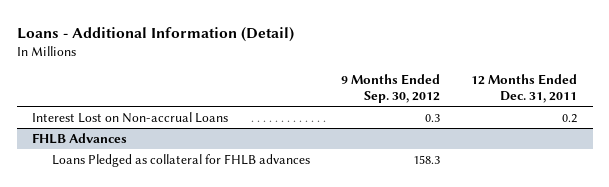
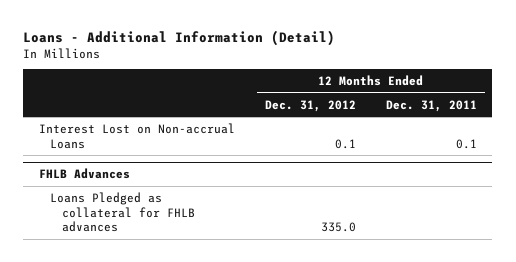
- | 9 Months Ended Sep. 30, 2012 | 12 Months Ended Dec. 31, 2011
+ | 12 Months Ended Dec. 31, 2012 | 12 Months Ended Dec. 31, 2011
- Interest Lost on Non-accrual Loans | 0.3 | 0.2
+ Interest Lost on Non-accrual Loans | 0.1 | 0.1

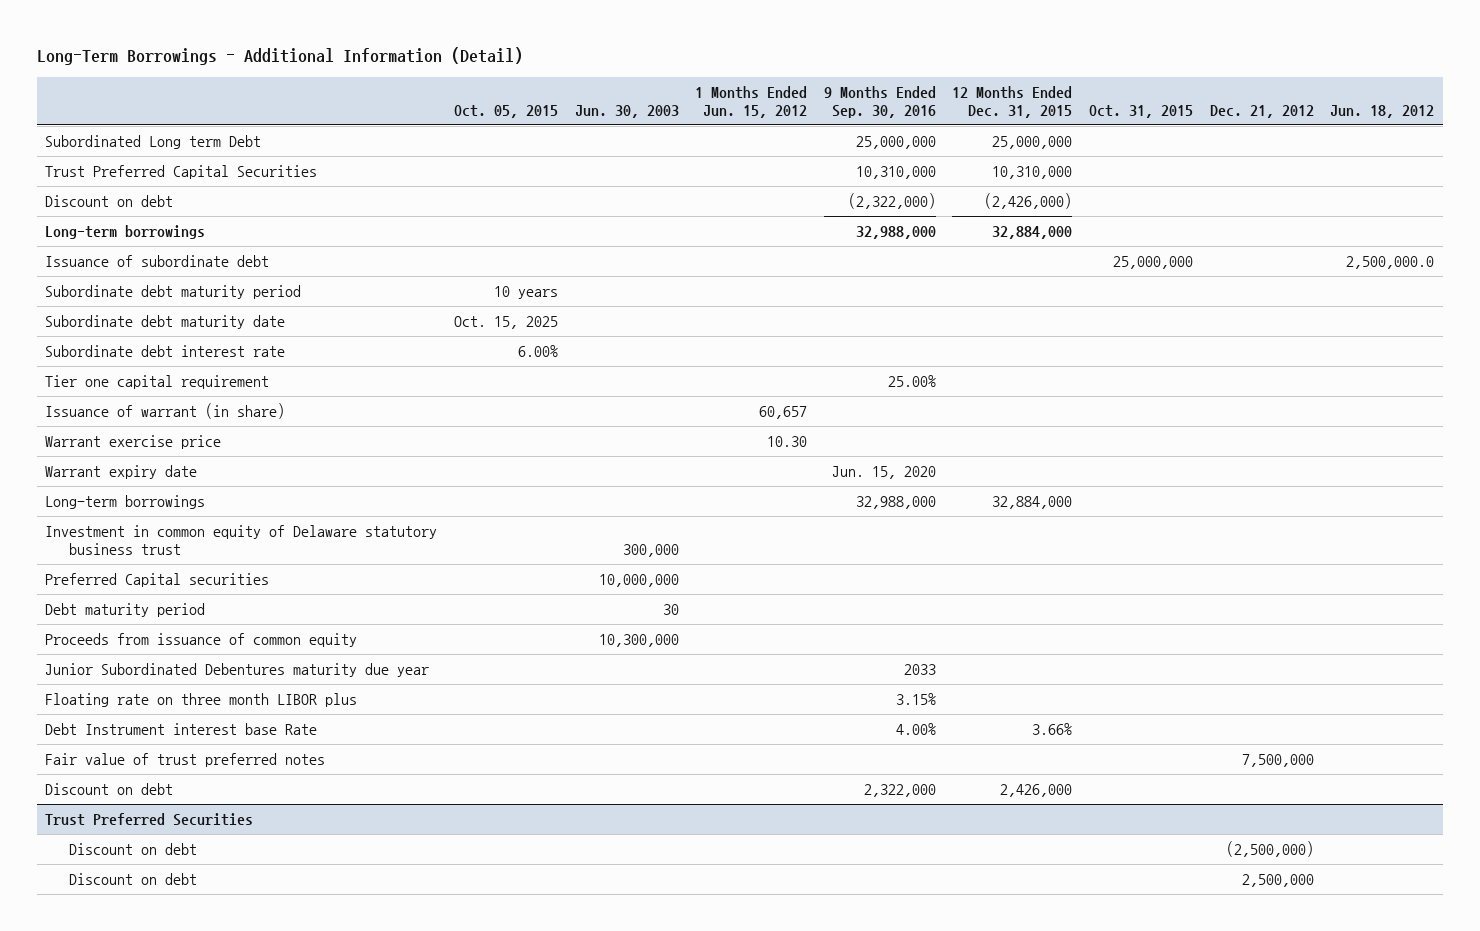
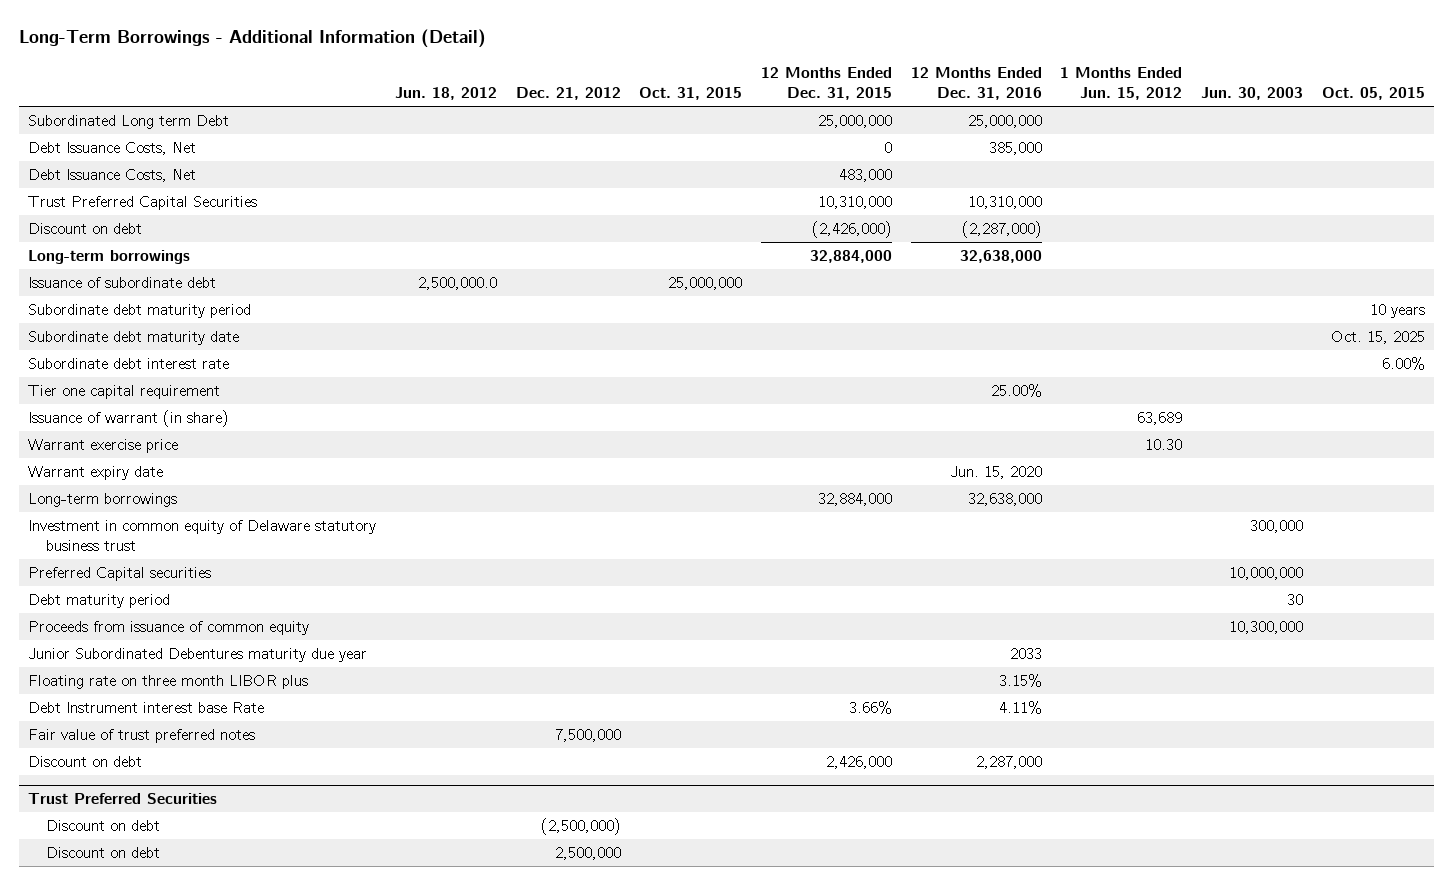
- | Oct. 05, 2015 | Jun. 30, 2003 | 1 Months Ended Jun. 15, 2012 | 9 Months Ended Sep. 30, 2016 | 12 Months Ended Dec. 31, 2015 | Oct. 31, 2015 | Dec. 21, 2012 | Jun. 18, 2012
+ | Jun. 18, 2012 | Dec. 21, 2012 | Oct. 31, 2015 | 12 Months Ended Dec. 31, 2015 | 12 Months Ended Dec. 31, 2016 | 1 Months Ended Jun. 15, 2012 | Jun. 30, 2003 | Oct. 05, 2015
+ Debt Issuance Costs, Net | | | | 0 | 385,000 | | |
+ Debt Issuance Costs, Net | | | | 483,000 | | | |
- Issuance of warrant (in share) | | | 60,657 | | | | |
+ Issuance of warrant (in share) | | | | | | 63,689 | |

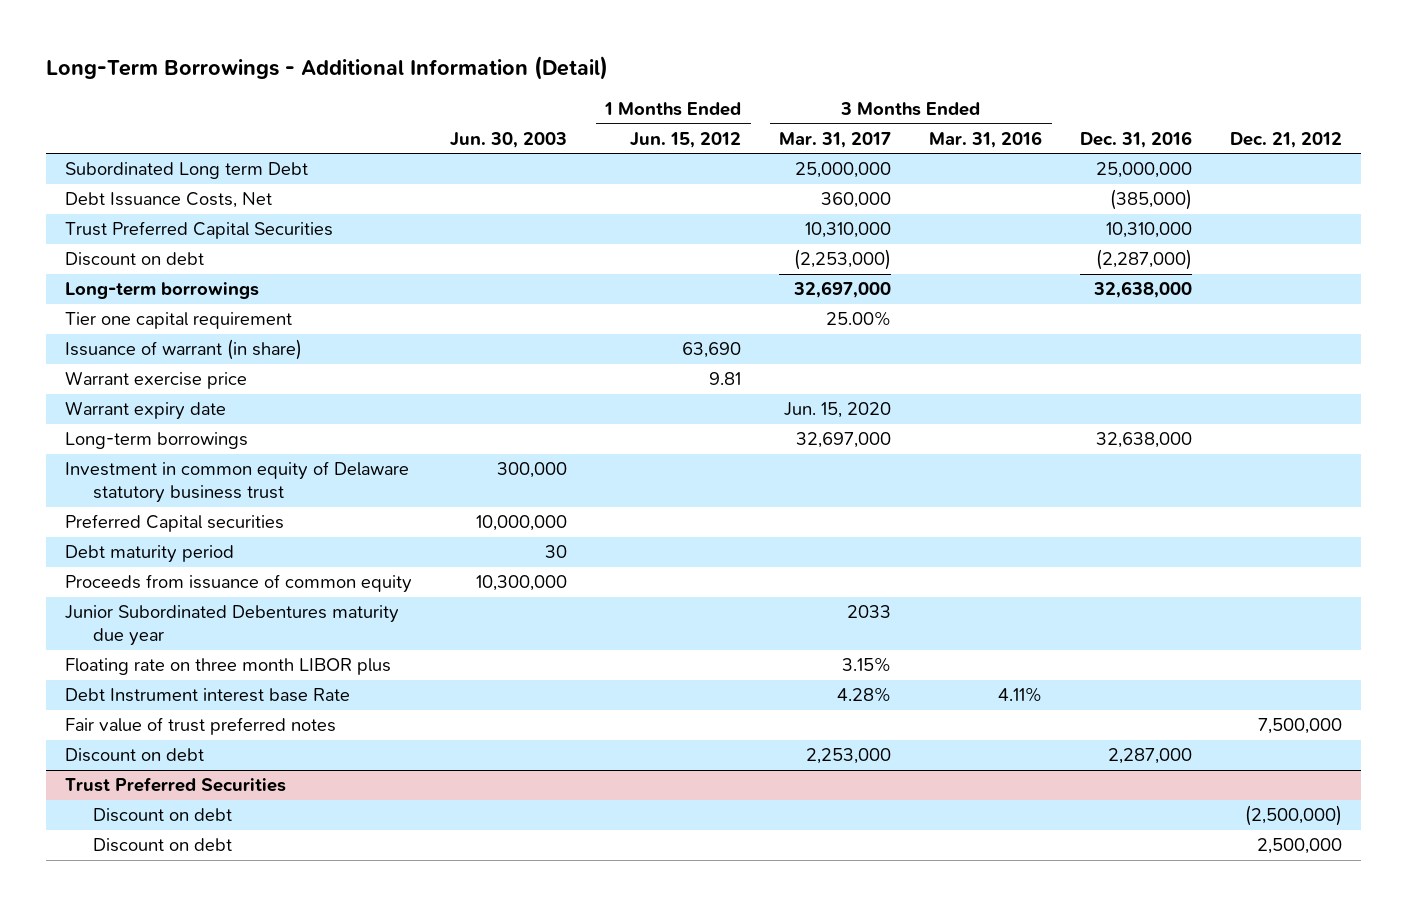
- | Jun. 18, 2012 | Dec. 21, 2012 | Oct. 31, 2015 | 12 Months Ended Dec. 31, 2015 | 12 Months Ended Dec. 31, 2016 | 1 Months Ended Jun. 15, 2012 | Jun. 30, 2003 | Oct. 05, 2015
+ | Jun. 30, 2003 | 1 Months Ended Jun. 15, 2012 | 3 Months Ended Mar. 31, 2017 | 3 Months Ended Mar. 31, 2016 | Dec. 31, 2016 | Dec. 21, 2012
- Debt Issuance Costs, Net | | | | 483,000 | | | |
- Issuance of subordinate debt | 2,500,000.0 | | 25,000,000 | | | | |
- Subordinate debt maturity period | | | | | | | | 10 years
- Subordinate debt maturity date | | | | | | | | Oct. 15, 2025
- Subordinate debt interest rate | | | | | | | | 6.00%
- Issuance of warrant (in share) | | | | | | 63,689 | |
- Warrant exercise price | | | | | | 10.30 | |
+ Issuance of warrant (in share) | | 63,690 | | | |
+ Warrant exercise price | | 9.81 | | | |

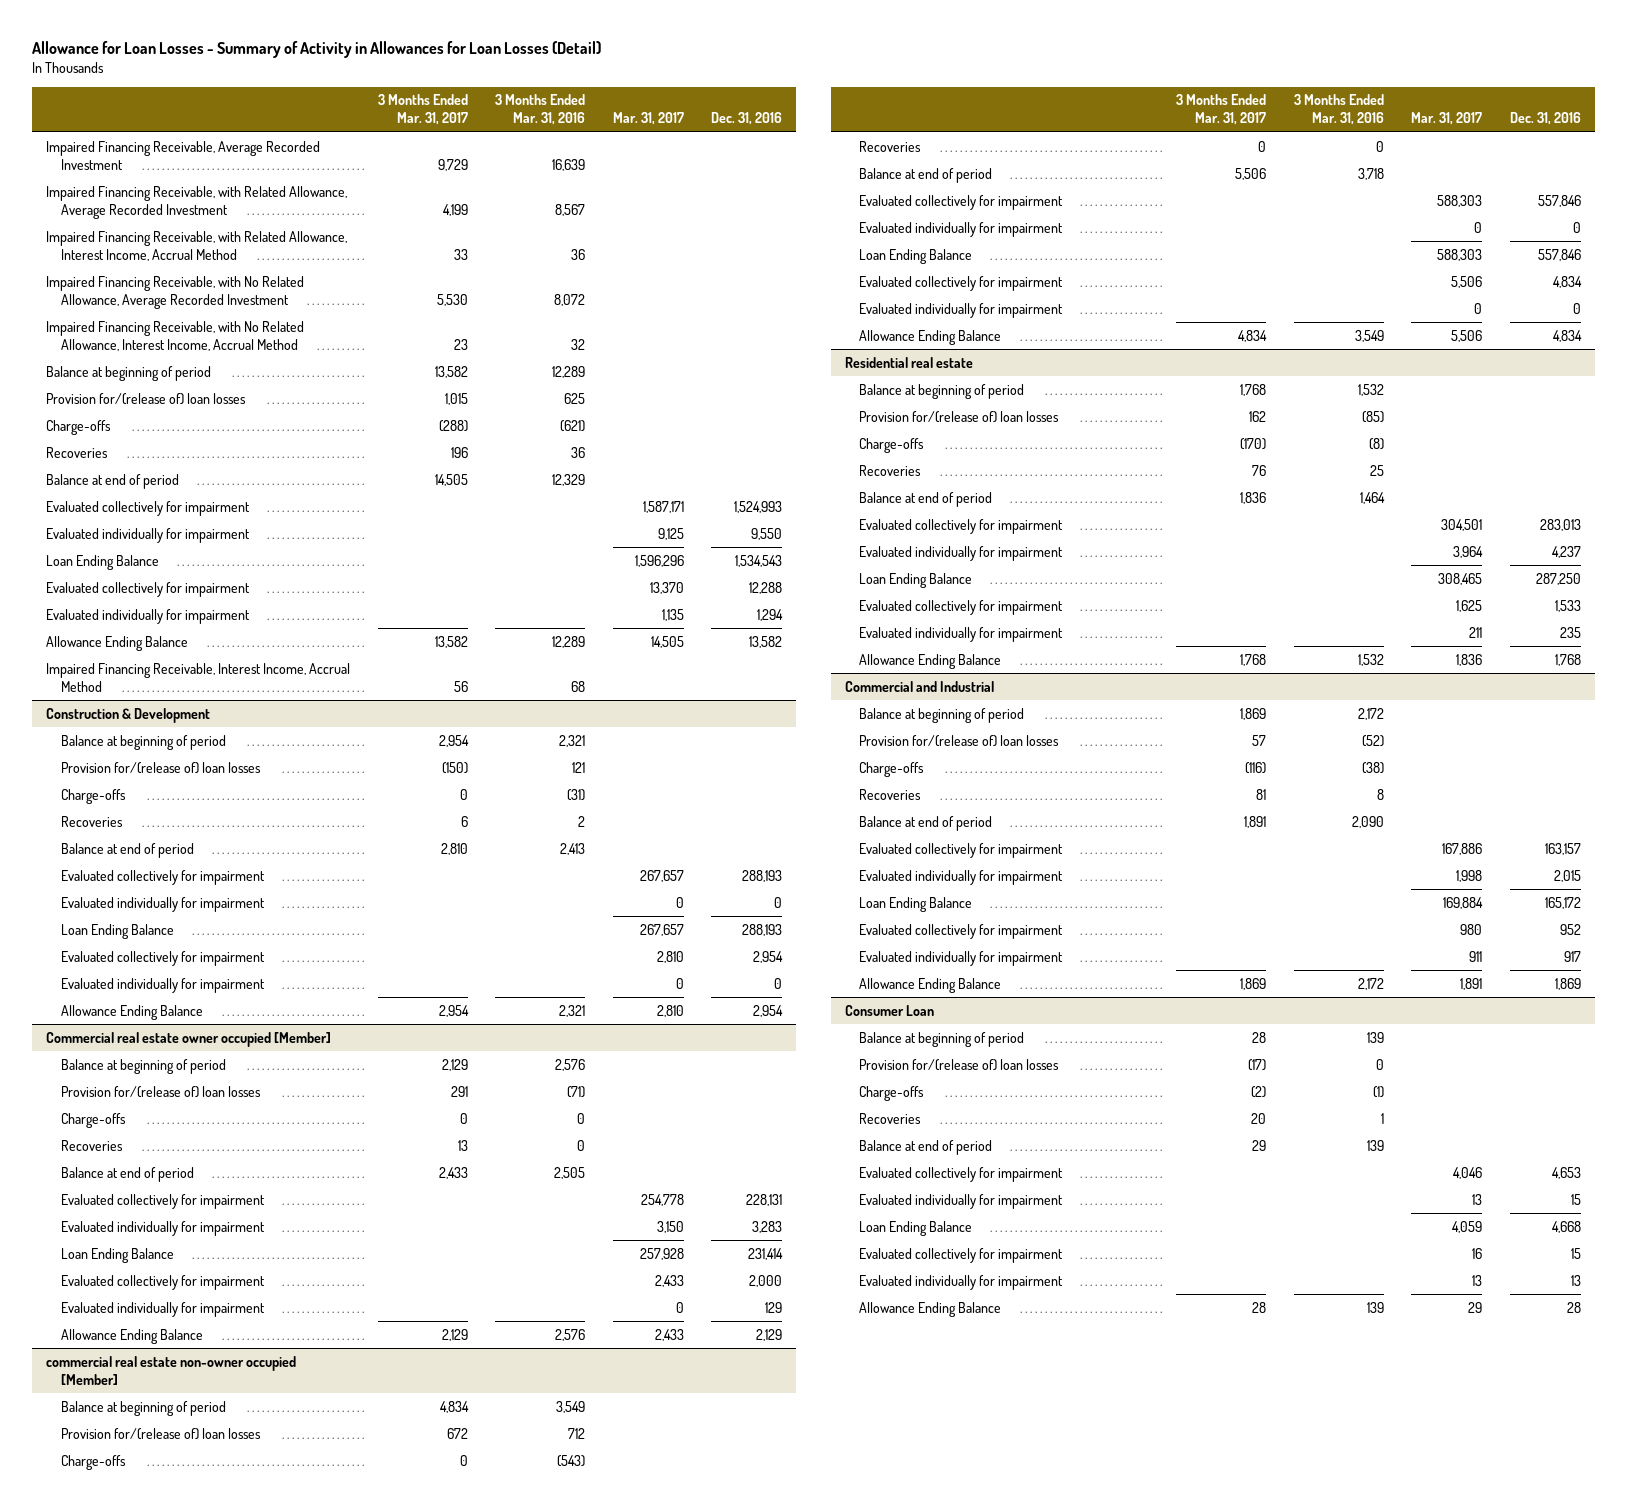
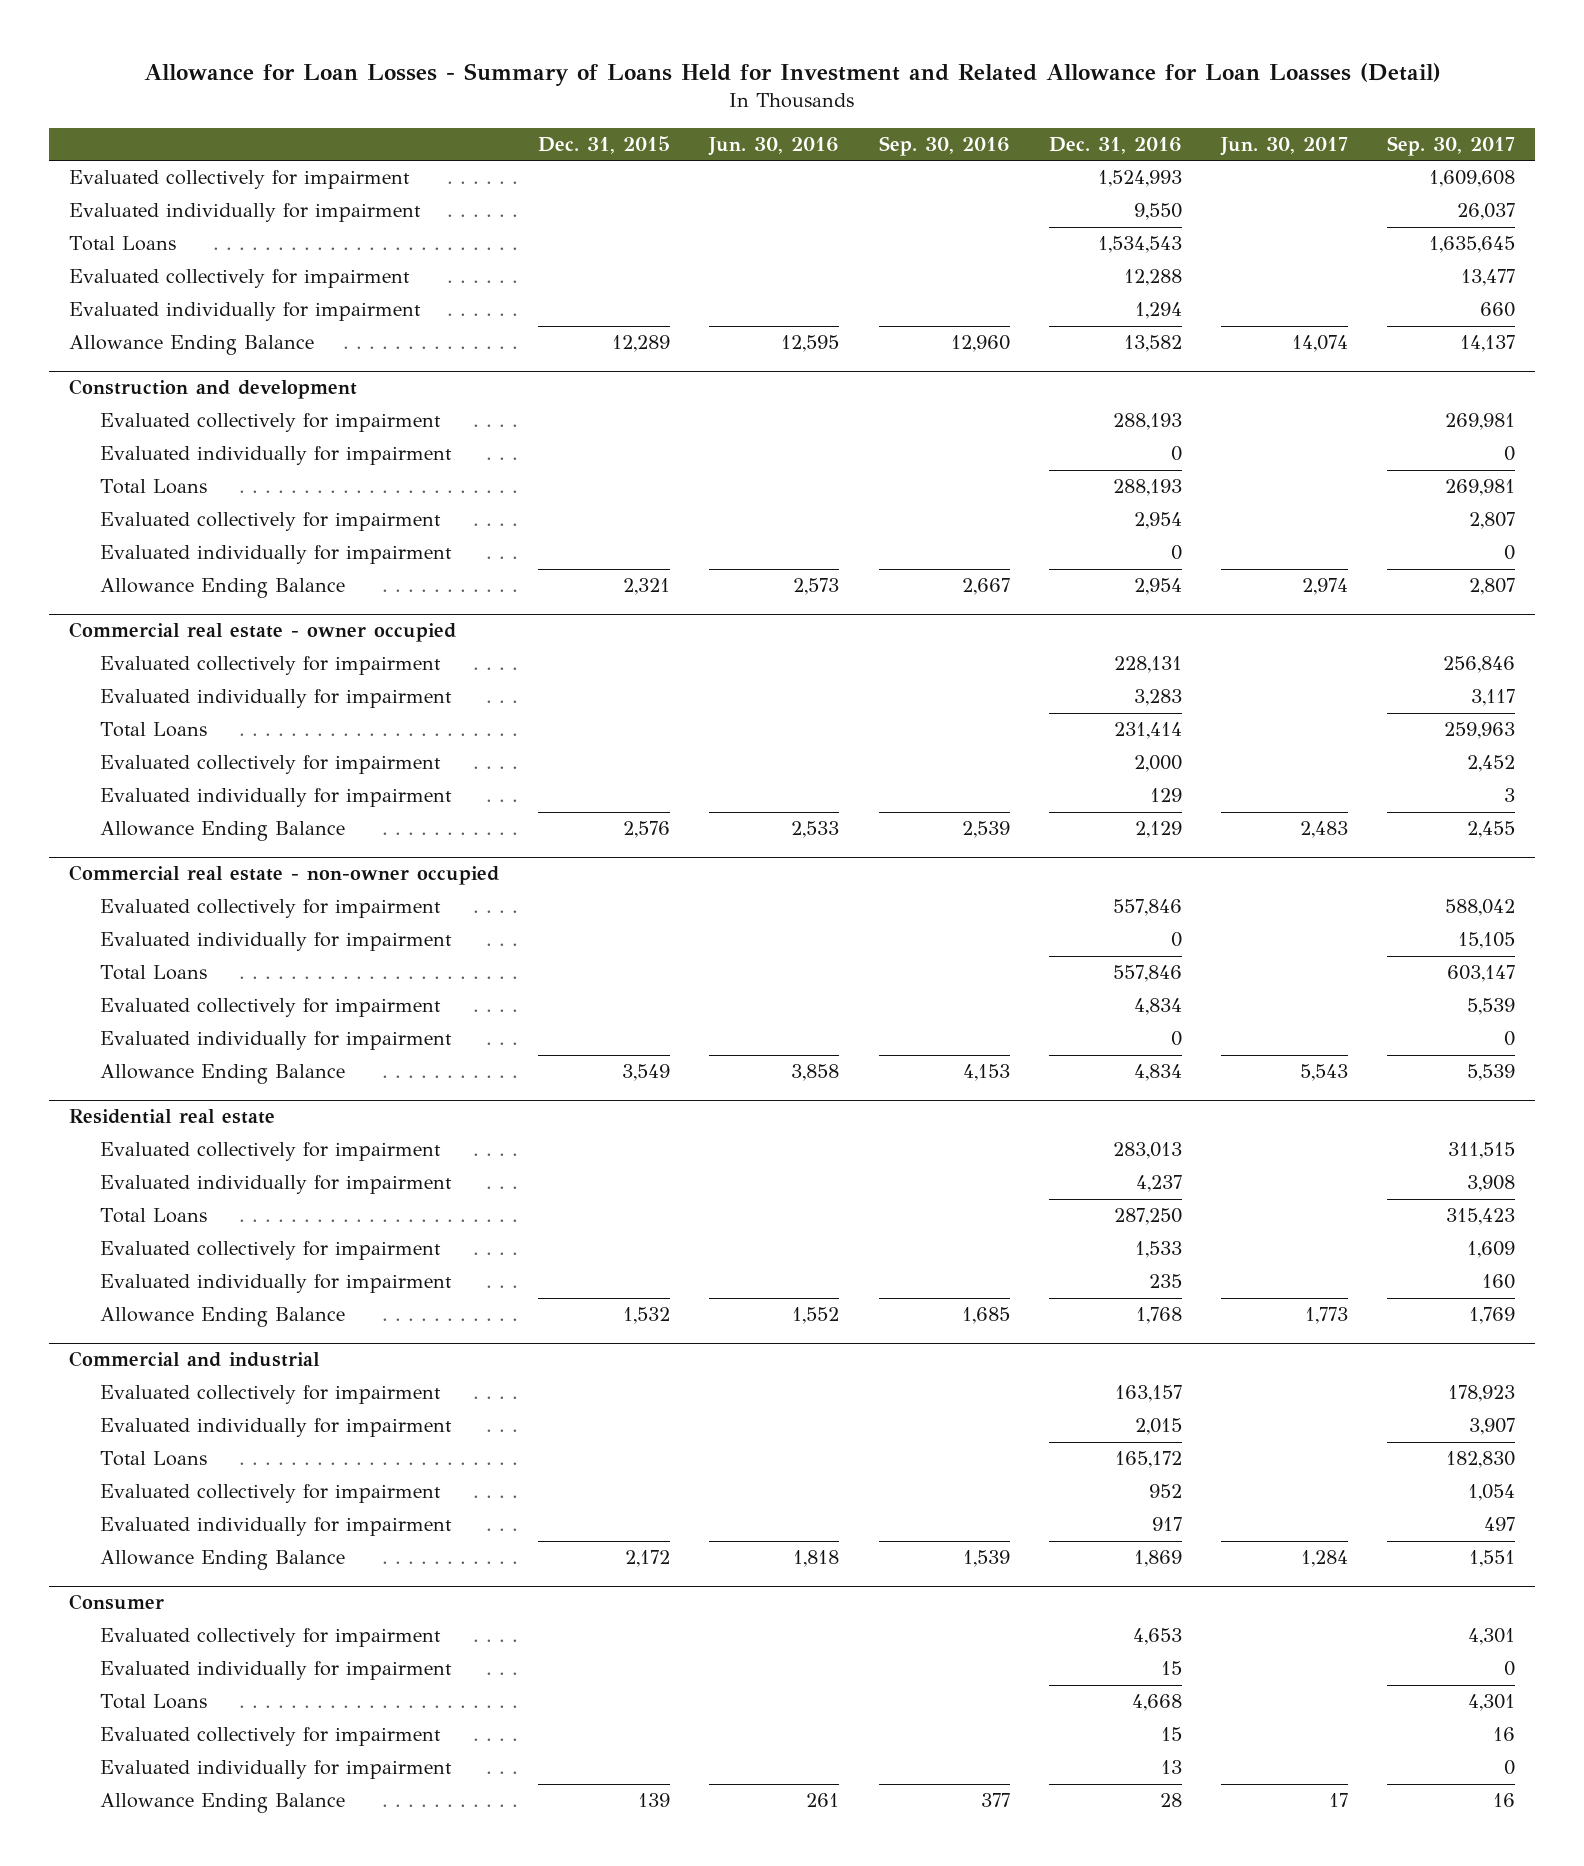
- Allowance for Loan Losses - Summary of Activity in Allowances for Loan Losses (Detail)
+ Allowance for Loan Losses - Summary of Loans Held for Investment and Related Allowance for Loan Loasses (Detail)
- | 3 Months Ended Mar. 31, 2017 | 3 Months Ended Mar. 31, 2016 | Mar. 31, 2017 | Dec. 31, 2016
+ | Dec. 31, 2015 | Jun. 30, 2016 | Sep. 30, 2016 | Dec. 31, 2016 | Jun. 30, 2017 | Sep. 30, 2017
- Impaired Financing Receivable, Average Recorded Investment | 9,729 | 16,639 | |
- Impaired Financing Receivable, with Related Allowance, Average Recorded Investment | 4,199 | 8,567 | |
- Impaired Financing Receivable, with Related Allowance, Interest Income, Accrual Method | 33 | 36 | |
- Impaired Financing Receivable, with No Related Allowance, Average Recorded Investment | 5,530 | 8,072 | |
- Impaired Financing Receivable, with No Related Allowance, Interest Income, Accrual Method | 23 | 32 | |
- Balance at beginning of period | 13,582 | 12,289 | |
- Provision for/(release of) loan losses | 1,015 | 625 | |
- Charge-offs | (288) | (621) | |
- Recoveries | 196 | 36 | |
- Balance at end of period | 14,505 | 12,329 | |
- Loan Ending Balance | | | 1,596,296 | 1,534,543
+ Total Loans | | | | 1,534,543 | | 1,635,645
- Impaired Financing Receivable, Interest Income, Accrual Method | 56 | 68 | |
- Construction & Development
- Balance at beginning of period | 2,954 | 2,321 | |
- Provision for/(release of) loan losses | (150) | 121 | |
- Charge-offs | 0 | (31) | |
- Recoveries | 6 | 2 | |
- Balance at end of period | 2,810 | 2,413 | |
+ Construction and development
- Loan Ending Balance | | | 267,657 | 288,193
+ Total Loans | | | | 288,193 | | 269,981
- Commercial real estate owner occupied [Member]
- Balance at beginning of period | 2,129 | 2,576 | |
- Provision for/(release of) loan losses | 291 | (71) | |
- Charge-offs | 0 | 0 | |
- Recoveries | 13 | 0 | |
- Balance at end of period | 2,433 | 2,505 | |
+ Commercial real estate - owner occupied
- Loan Ending Balance | | | 257,928 | 231,414
+ Total Loans | | | | 231,414 | | 259,963
- commercial real estate non-owner occupied [Member]
- Balance at beginning of period | 4,834 | 3,549 | |
- Provision for/(release of) loan losses | 672 | 712 | |
- Charge-offs | 0 | (543) | |
- Recoveries | 0 | 0 | |
- Balance at end of period | 5,506 | 3,718 | |
+ Commercial real estate - non-owner occupied
- Loan Ending Balance | | | 588,303 | 557,846
+ Total Loans | | | | 557,846 | | 603,147
@ Residential real estate
- Balance at beginning of period | 1,768 | 1,532 | |
- Provision for/(release of) loan losses | 162 | (85) | |
- Charge-offs | (170) | (8) | |
- Recoveries | 76 | 25 | |
- Balance at end of period | 1,836 | 1,464 | |
- Loan Ending Balance | | | 308,465 | 287,250
+ Total Loans | | | | 287,250 | | 315,423
- Commercial and Industrial
- Balance at beginning of period | 1,869 | 2,172 | |
- Provision for/(release of) loan losses | 57 | (52) | |
- Charge-offs | (116) | (38) | |
- Recoveries | 81 | 8 | |
- Balance at end of period | 1,891 | 2,090 | |
+ Commercial and industrial
- Loan Ending Balance | | | 169,884 | 165,172
+ Total Loans | | | | 165,172 | | 182,830
- Consumer Loan
- Balance at beginning of period | 28 | 139 | |
- Provision for/(release of) loan losses | (17) | 0 | |
- Charge-offs | (2) | (1) | |
- Recoveries | 20 | 1 | |
- Balance at end of period | 29 | 139 | |
+ Consumer
- Loan Ending Balance | | | 4,059 | 4,668
+ Total Loans | | | | 4,668 | | 4,301

